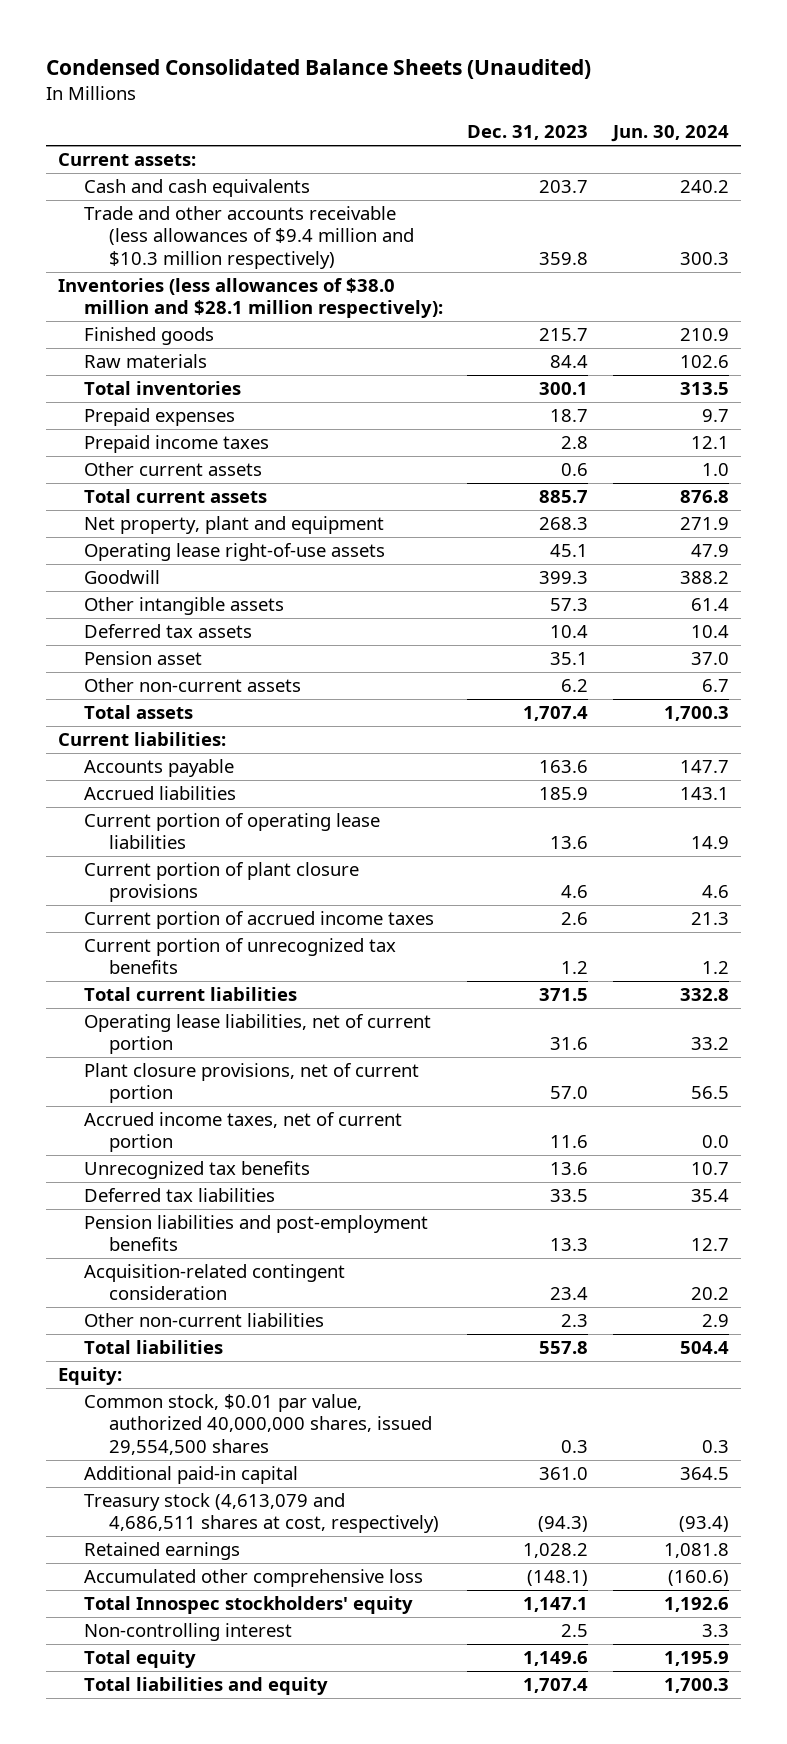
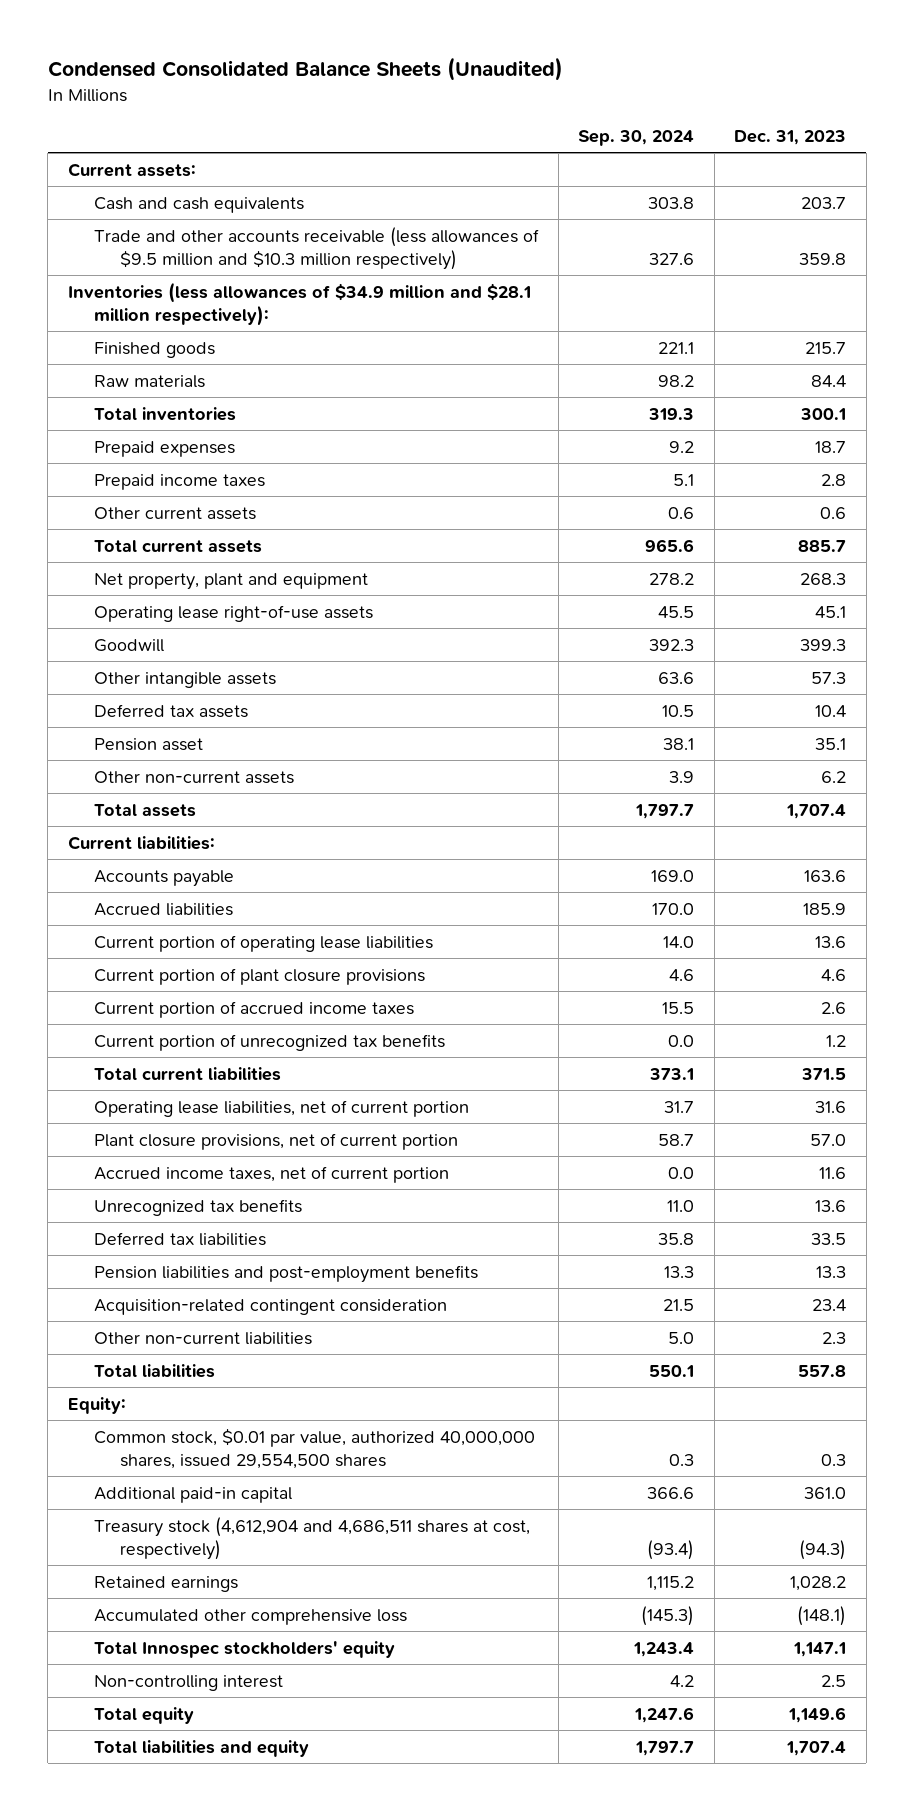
- | Dec. 31, 2023 | Jun. 30, 2024
+ | Sep. 30, 2024 | Dec. 31, 2023
- Trade and other accounts receivable (less allowances of $9.4 million and $10.3 million respectively) | 359.8 | 300.3
- Inventories (less allowances of $38.0 million and $28.1 million respectively):
+ Trade and other accounts receivable (less allowances of $9.5 million and $10.3 million respectively) | 327.6 | 359.8
+ Inventories (less allowances of $34.9 million and $28.1 million respectively):
- Treasury stock (4,613,079 and 4,686,511 shares at cost, respectively) | (94.3) | (93.4)
+ Treasury stock (4,612,904 and 4,686,511 shares at cost, respectively) | (93.4) | (94.3)

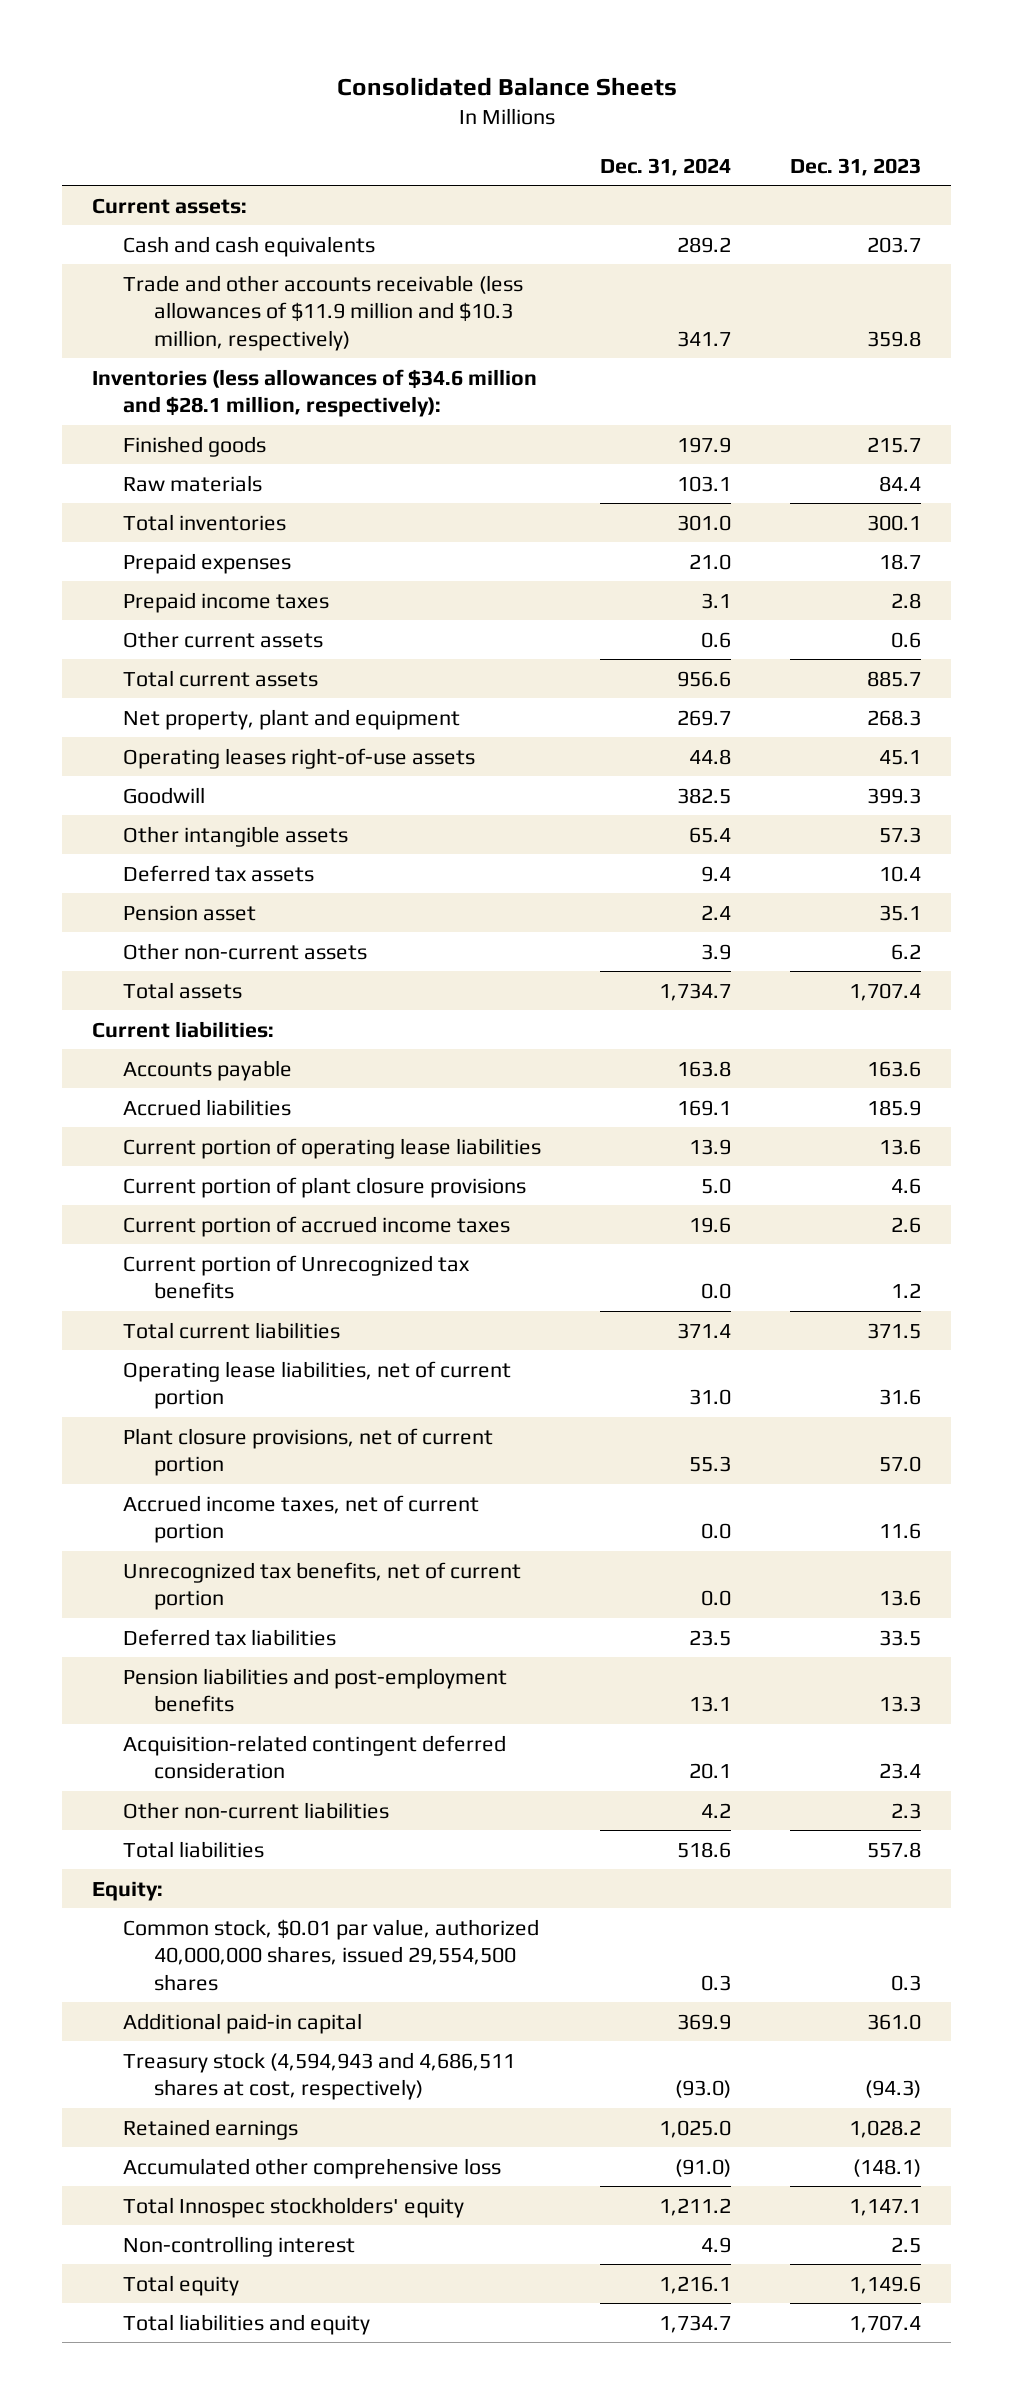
- Condensed Consolidated Balance Sheets (Unaudited)
+ Consolidated Balance Sheets
- | Sep. 30, 2024 | Dec. 31, 2023
+ | Dec. 31, 2024 | Dec. 31, 2023
- Trade and other accounts receivable (less allowances of $9.5 million and $10.3 million respectively) | 327.6 | 359.8
- Inventories (less allowances of $34.9 million and $28.1 million respectively):
+ Trade and other accounts receivable (less allowances of $11.9 million and $10.3 million, respectively) | 341.7 | 359.8
+ Inventories (less allowances of $34.6 million and $28.1 million, respectively):
- Operating lease right-of-use assets | 45.5 | 45.1
+ Operating leases right-of-use assets | 44.8 | 45.1
- Current portion of unrecognized tax benefits | 0.0 | 1.2
+ Current portion of Unrecognized tax benefits | 0.0 | 1.2
- Unrecognized tax benefits | 11.0 | 13.6
+ Unrecognized tax benefits, net of current portion | 0.0 | 13.6
- Acquisition-related contingent consideration | 21.5 | 23.4
+ Acquisition-related contingent deferred consideration | 20.1 | 23.4
- Treasury stock (4,612,904 and 4,686,511 shares at cost, respectively) | (93.4) | (94.3)
+ Treasury stock (4,594,943 and 4,686,511 shares at cost, respectively) | (93.0) | (94.3)

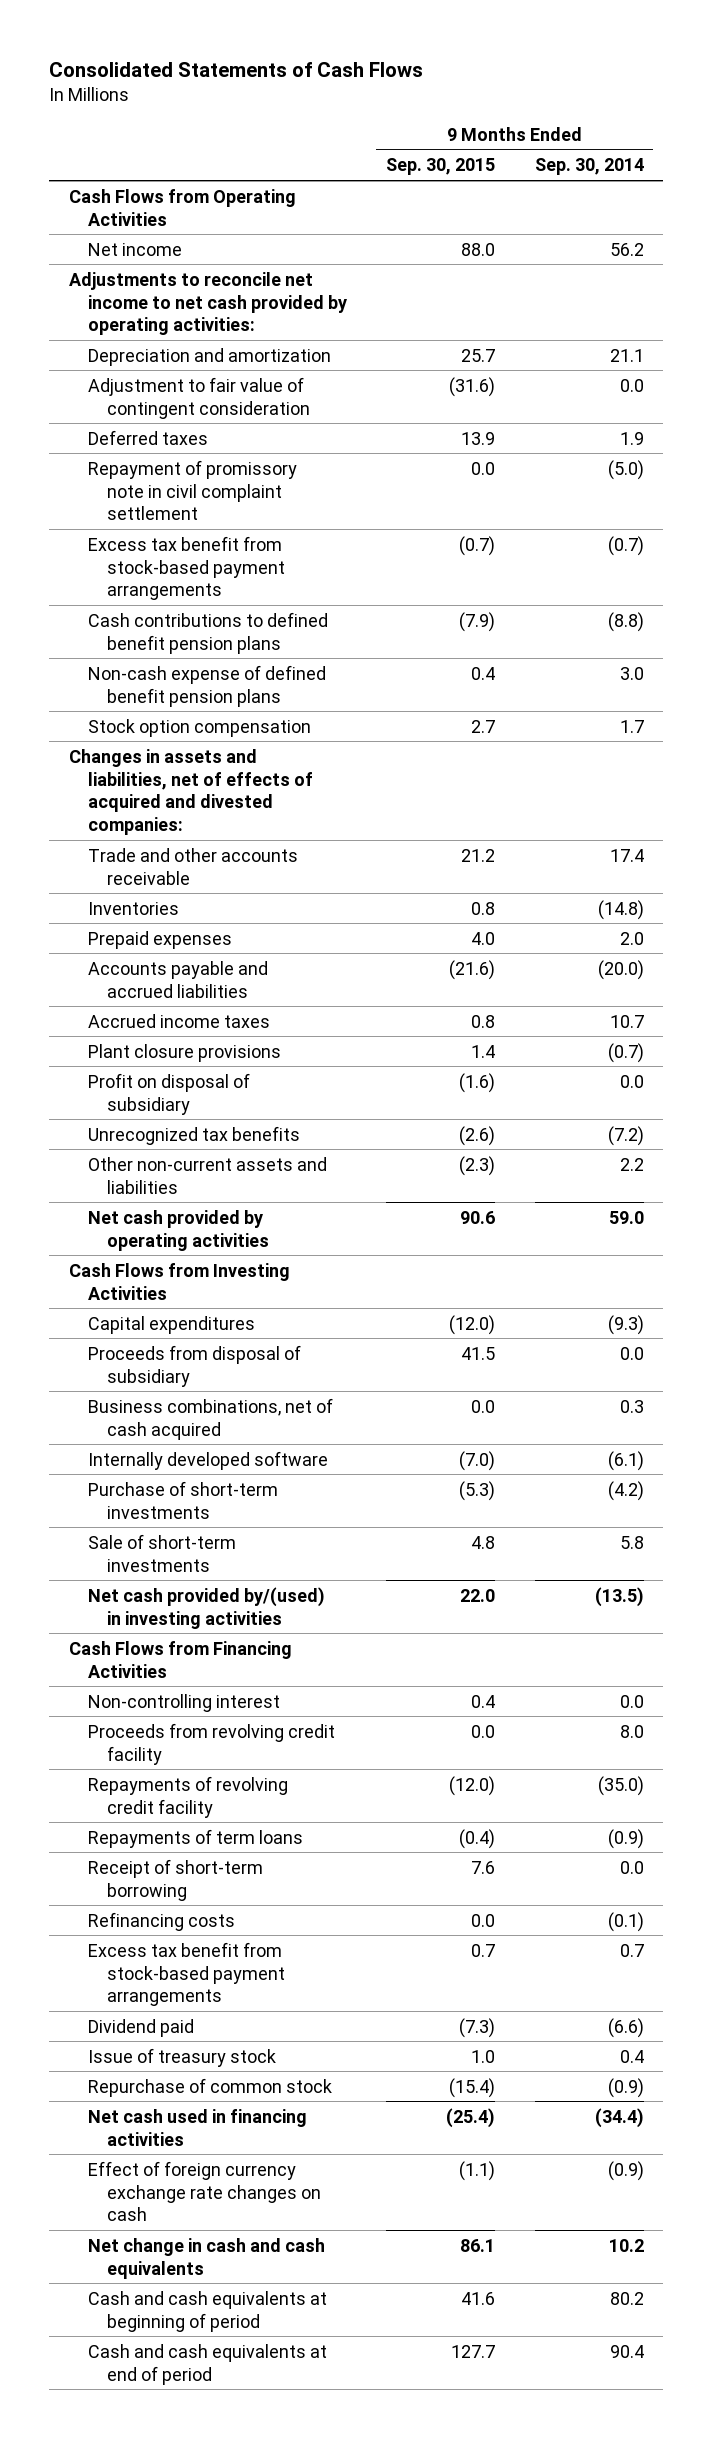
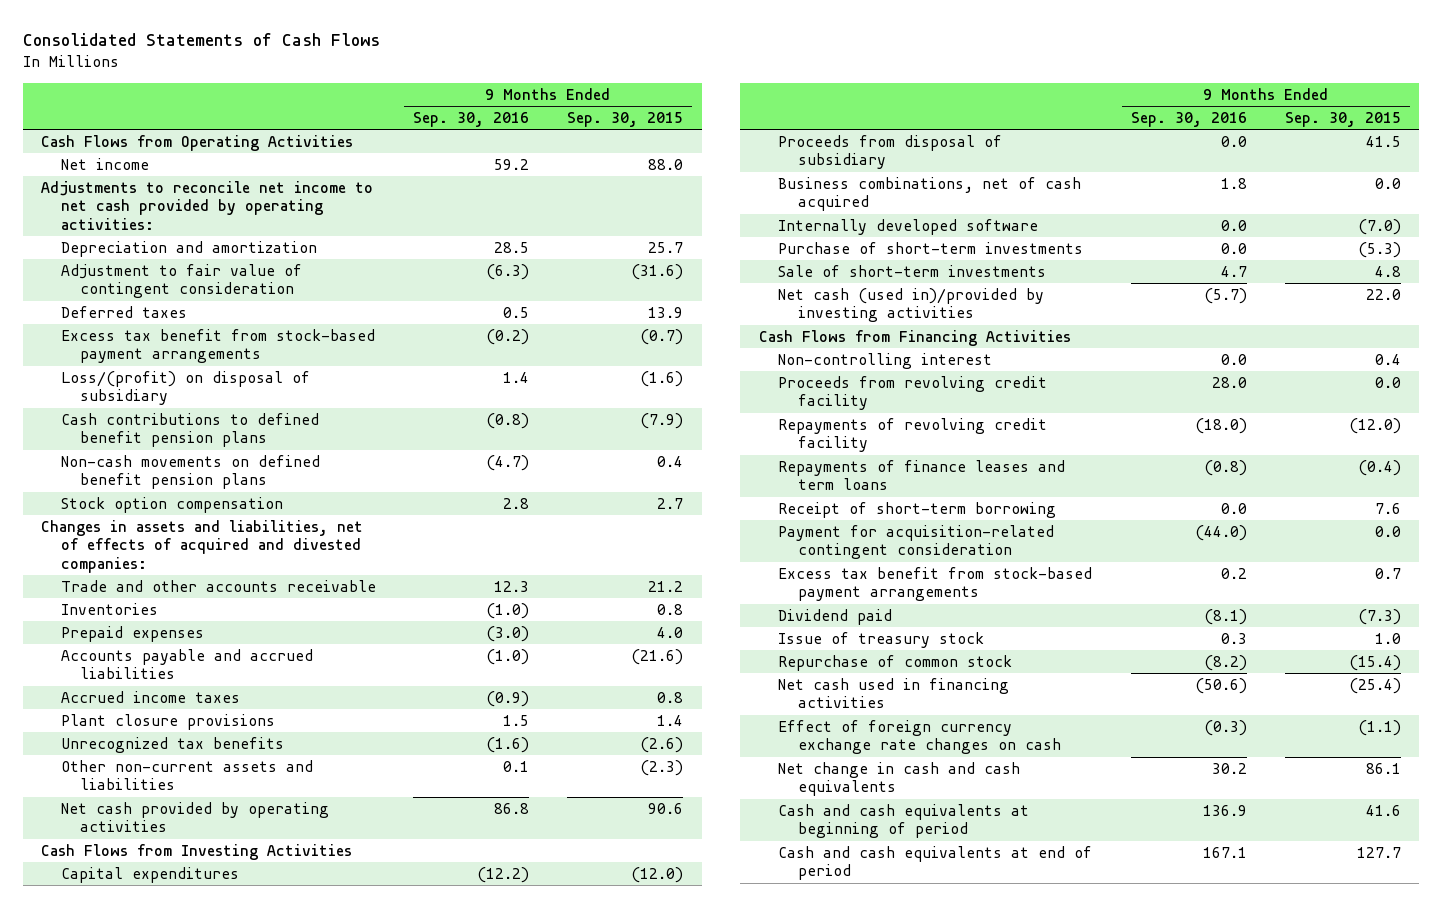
- | 9 Months Ended Sep. 30, 2015 | 9 Months Ended Sep. 30, 2014
+ | 9 Months Ended Sep. 30, 2016 | 9 Months Ended Sep. 30, 2015
- Repayment of promissory note in civil complaint settlement | 0.0 | (5.0)
+ Loss/(profit) on disposal of subsidiary | 1.4 | (1.6)
- Non-cash expense of defined benefit pension plans | 0.4 | 3.0
+ Non-cash movements on defined benefit pension plans | (4.7) | 0.4
- Profit on disposal of subsidiary | (1.6) | 0.0
- Net cash provided by/(used) in investing activities | 22.0 | (13.5)
+ Net cash (used in)/provided by investing activities | (5.7) | 22.0
- Repayments of term loans | (0.4) | (0.9)
+ Repayments of finance leases and term loans | (0.8) | (0.4)
- Refinancing costs | 0.0 | (0.1)
+ Payment for acquisition-related contingent consideration | (44.0) | 0.0

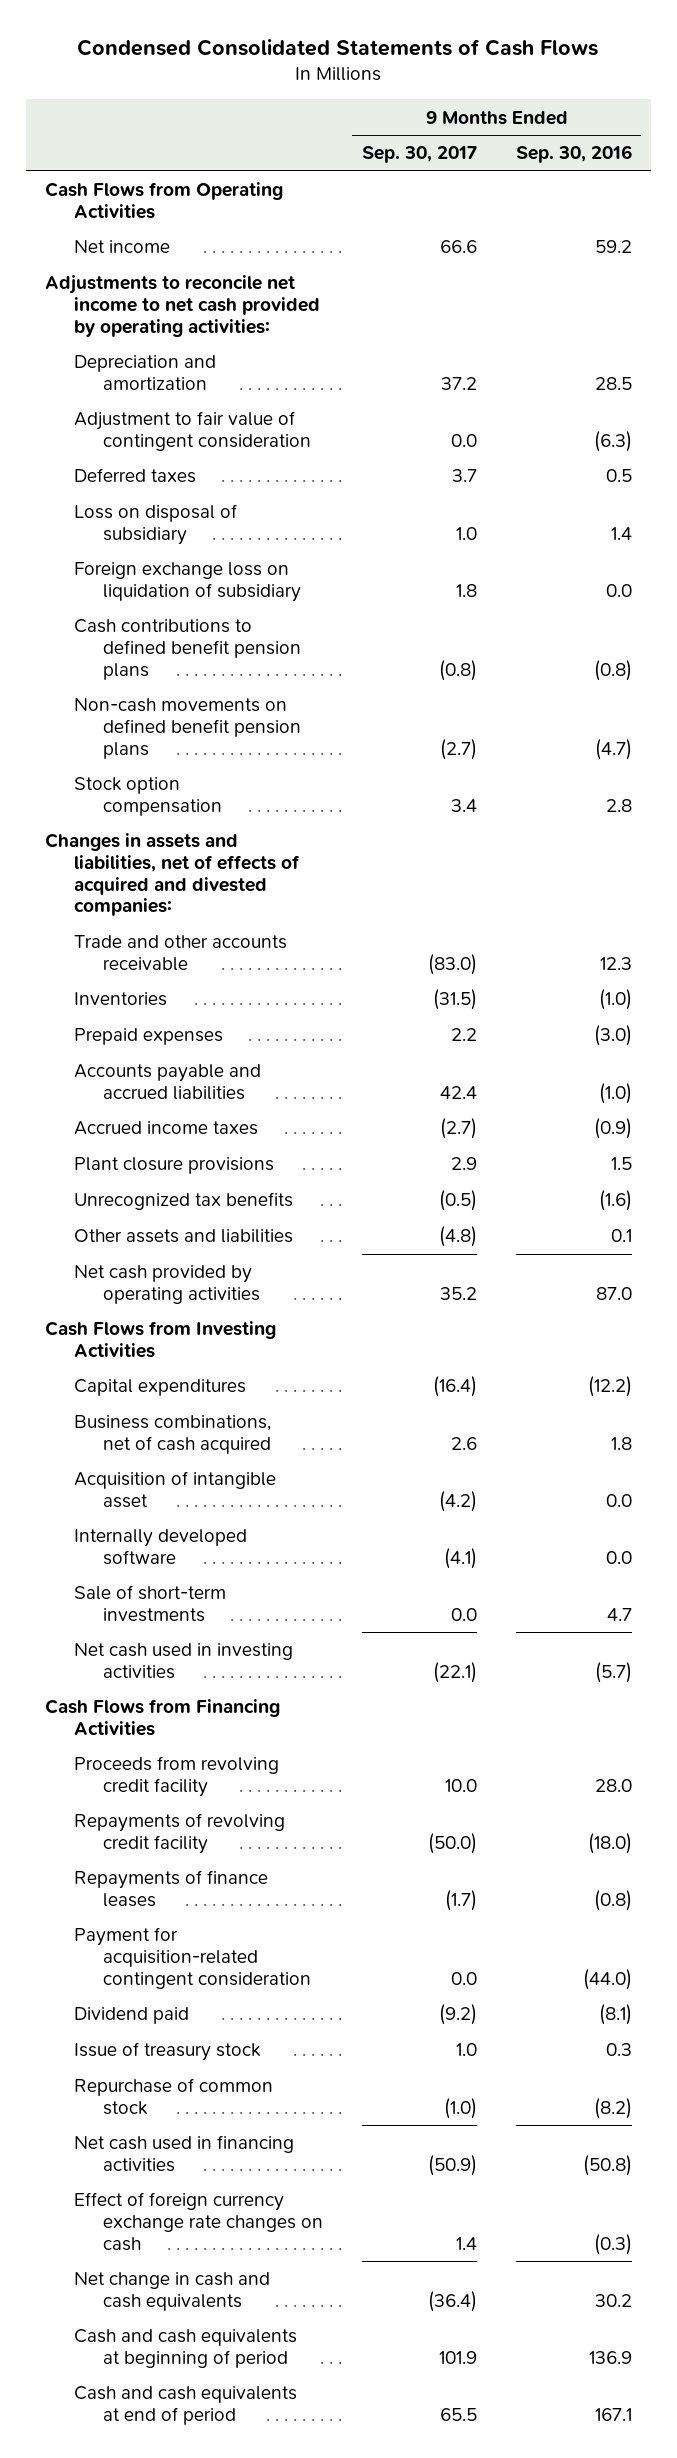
- Consolidated Statements of Cash Flows
+ Condensed Consolidated Statements of Cash Flows
- | 9 Months Ended Sep. 30, 2016 | 9 Months Ended Sep. 30, 2015
+ | 9 Months Ended Sep. 30, 2017 | 9 Months Ended Sep. 30, 2016
- Excess tax benefit from stock-based payment arrangements | (0.2) | (0.7)
- Loss/(profit) on disposal of subsidiary | 1.4 | (1.6)
+ Loss on disposal of subsidiary | 1.0 | 1.4
+ Foreign exchange loss on liquidation of subsidiary | 1.8 | 0.0
- Other non-current assets and liabilities | 0.1 | (2.3)
- Net cash provided by operating activities | 86.8 | 90.6
+ Other assets and liabilities | (4.8) | 0.1
+ Net cash provided by operating activities | 35.2 | 87.0
- Proceeds from disposal of subsidiary | 0.0 | 41.5
+ Acquisition of intangible asset | (4.2) | 0.0
- Purchase of short-term investments | 0.0 | (5.3)
- Net cash (used in)/provided by investing activities | (5.7) | 22.0
+ Net cash used in investing activities | (22.1) | (5.7)
- Non-controlling interest | 0.0 | 0.4
- Repayments of finance leases and term loans | (0.8) | (0.4)
- Receipt of short-term borrowing | 0.0 | 7.6
+ Repayments of finance leases | (1.7) | (0.8)
- Excess tax benefit from stock-based payment arrangements | 0.2 | 0.7
- Net cash used in financing activities | (50.6) | (25.4)
+ Net cash used in financing activities | (50.9) | (50.8)

